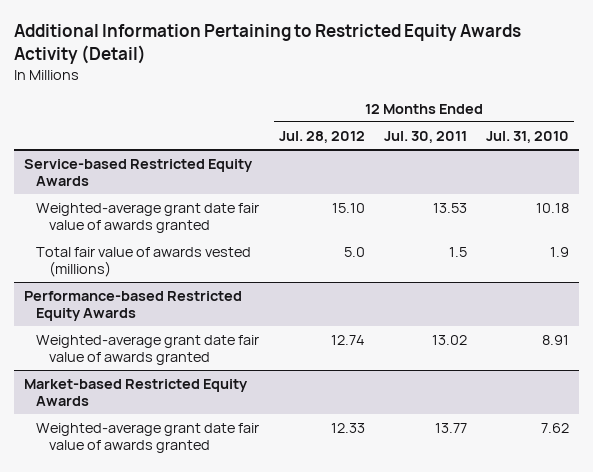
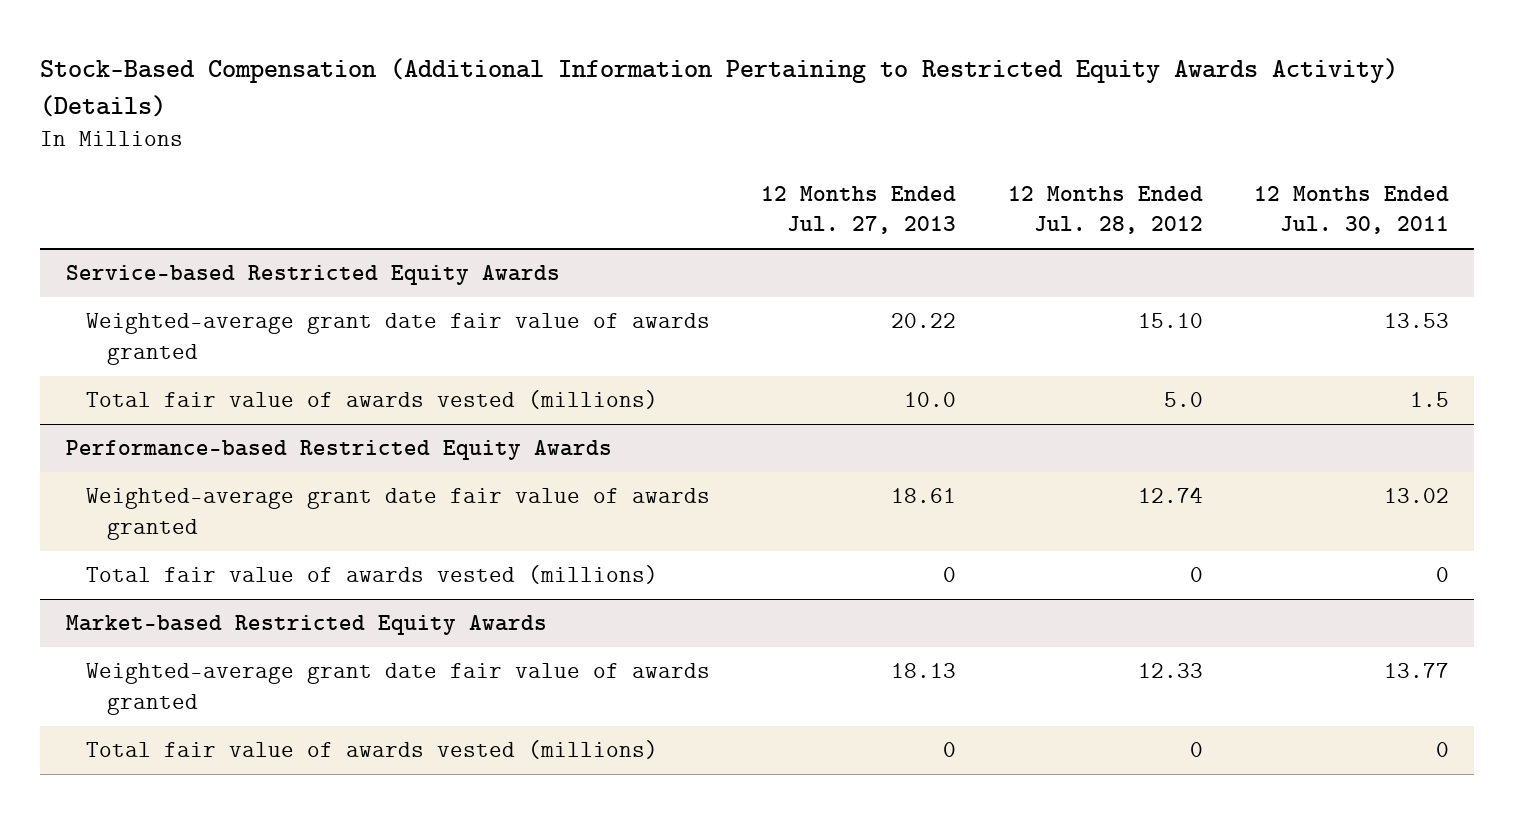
- Additional Information Pertaining to Restricted Equity Awards Activity (Detail)
+ Stock-Based Compensation (Additional Information Pertaining to Restricted Equity Awards Activity) (Details)
- | 12 Months Ended Jul. 28, 2012 | 12 Months Ended Jul. 30, 2011 | 12 Months Ended Jul. 31, 2010
+ | 12 Months Ended Jul. 27, 2013 | 12 Months Ended Jul. 28, 2012 | 12 Months Ended Jul. 30, 2011
@ Performance-based Restricted Equity Awards
+ Total fair value of awards vested (millions) | 0 | 0 | 0
@ Market-based Restricted Equity Awards
+ Total fair value of awards vested (millions) | 0 | 0 | 0

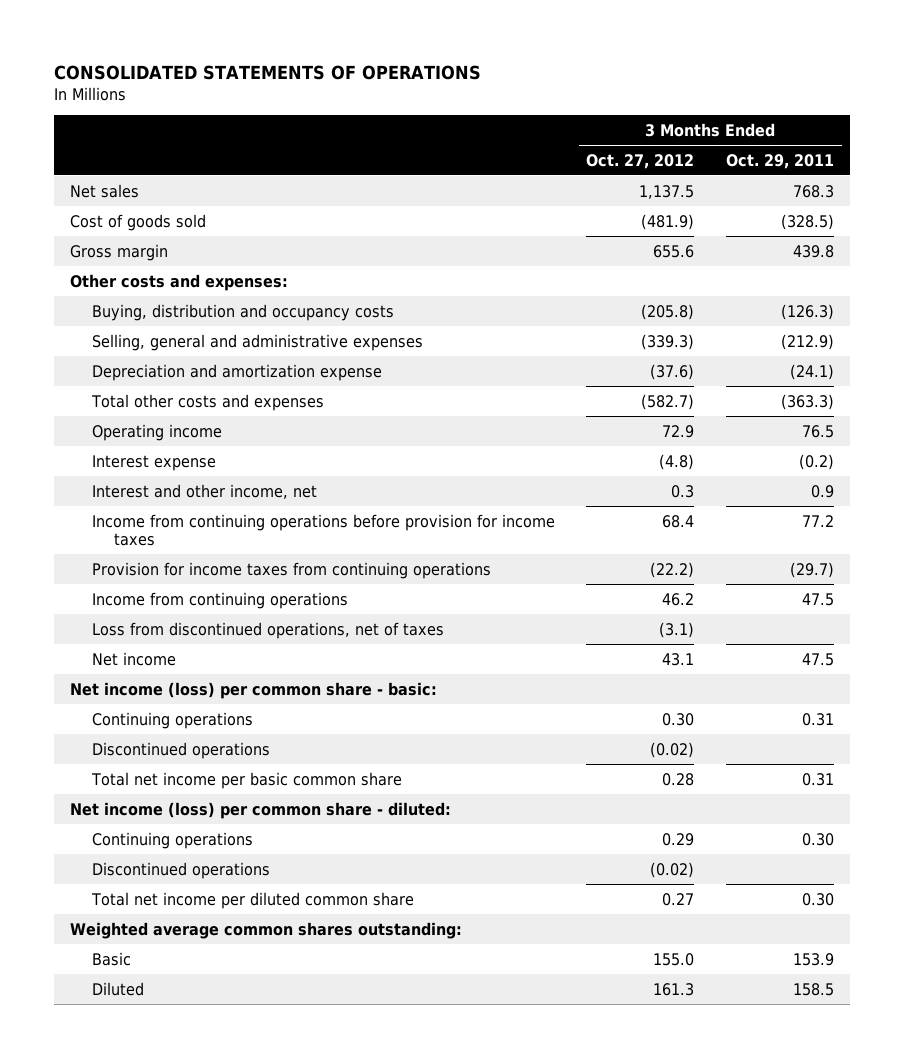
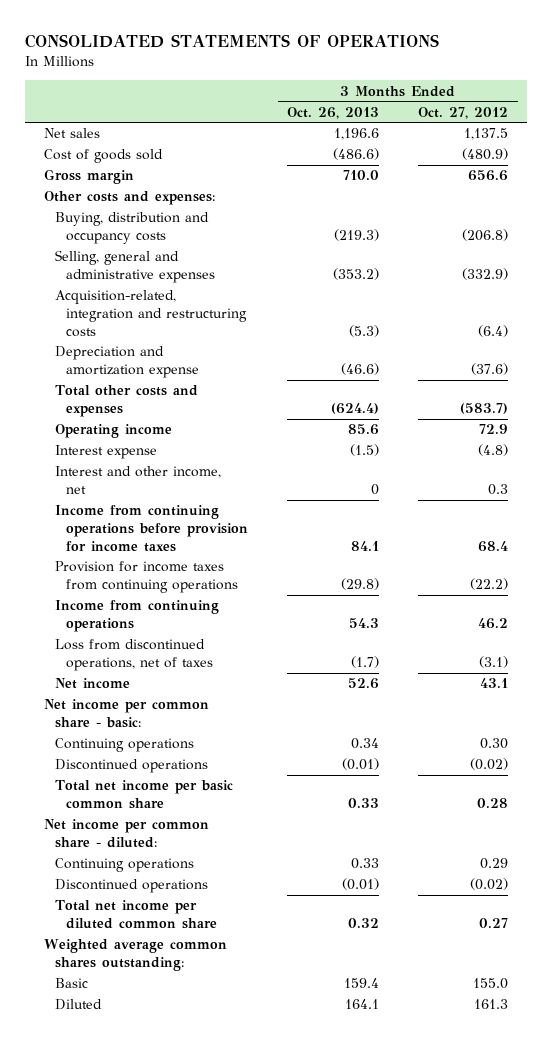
- | 3 Months Ended Oct. 27, 2012 | 3 Months Ended Oct. 29, 2011
+ | 3 Months Ended Oct. 26, 2013 | 3 Months Ended Oct. 27, 2012
- Cost of goods sold | (481.9) | (328.5)
- Gross margin | 655.6 | 439.8
+ Cost of goods sold | (486.6) | (480.9)
+ Gross margin | 710.0 | 656.6
- Buying, distribution and occupancy costs | (205.8) | (126.3)
- Selling, general and administrative expenses | (339.3) | (212.9)
+ Buying, distribution and occupancy costs | (219.3) | (206.8)
+ Selling, general and administrative expenses | (353.2) | (332.9)
+ Acquisition-related, integration and restructuring costs | (5.3) | (6.4)
- Total other costs and expenses | (582.7) | (363.3)
+ Total other costs and expenses | (624.4) | (583.7)
- Net income (loss) per common share - basic:
+ Net income per common share - basic:
- Net income (loss) per common share - diluted:
+ Net income per common share - diluted:

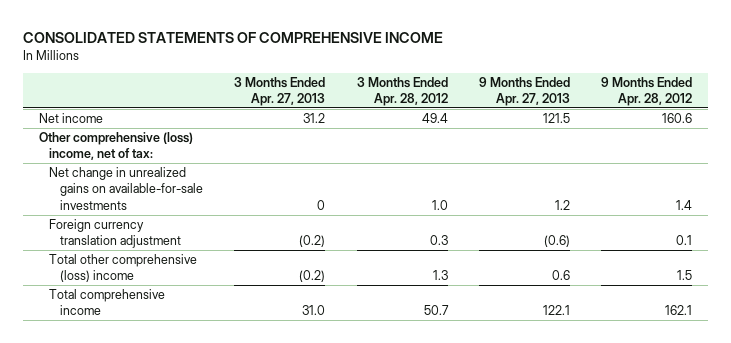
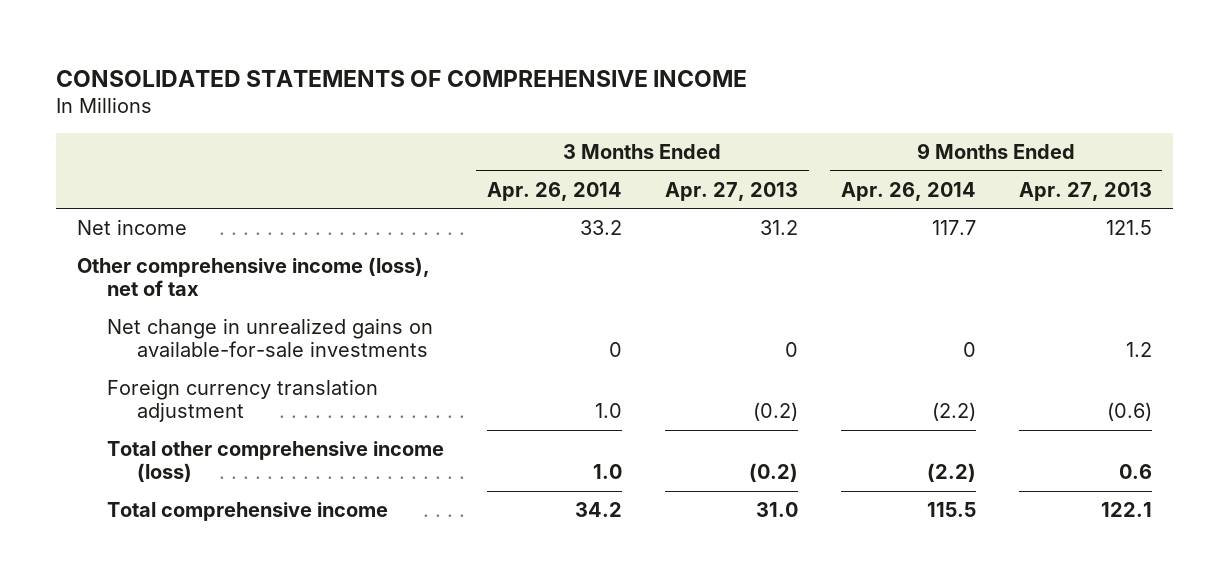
- | 3 Months Ended Apr. 27, 2013 | 3 Months Ended Apr. 28, 2012 | 9 Months Ended Apr. 27, 2013 | 9 Months Ended Apr. 28, 2012
+ | 3 Months Ended Apr. 26, 2014 | 3 Months Ended Apr. 27, 2013 | 9 Months Ended Apr. 26, 2014 | 9 Months Ended Apr. 27, 2013
- Other comprehensive (loss) income, net of tax:
+ Other comprehensive income (loss), net of tax
- Total other comprehensive (loss) income | (0.2) | 1.3 | 0.6 | 1.5
+ Total other comprehensive income (loss) | 1.0 | (0.2) | (2.2) | 0.6

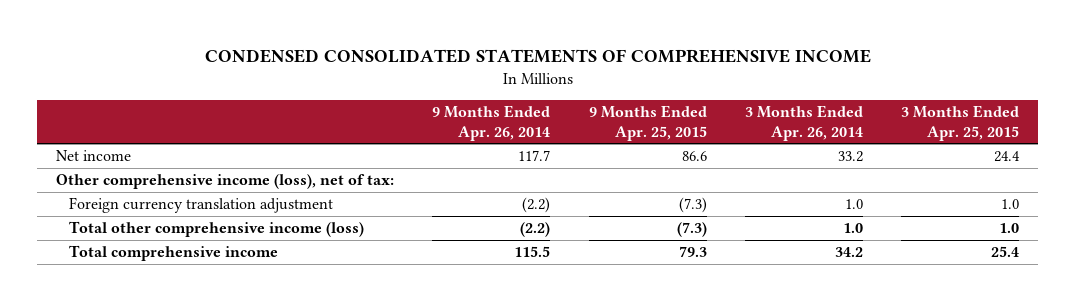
- CONSOLIDATED STATEMENTS OF COMPREHENSIVE INCOME
+ CONDENSED CONSOLIDATED STATEMENTS OF COMPREHENSIVE INCOME
- | 3 Months Ended Apr. 26, 2014 | 3 Months Ended Apr. 27, 2013 | 9 Months Ended Apr. 26, 2014 | 9 Months Ended Apr. 27, 2013
+ | 9 Months Ended Apr. 26, 2014 | 9 Months Ended Apr. 25, 2015 | 3 Months Ended Apr. 26, 2014 | 3 Months Ended Apr. 25, 2015
- Other comprehensive income (loss), net of tax
- Net change in unrealized gains on available-for-sale investments | 0 | 0 | 0 | 1.2
+ Other comprehensive income (loss), net of tax:

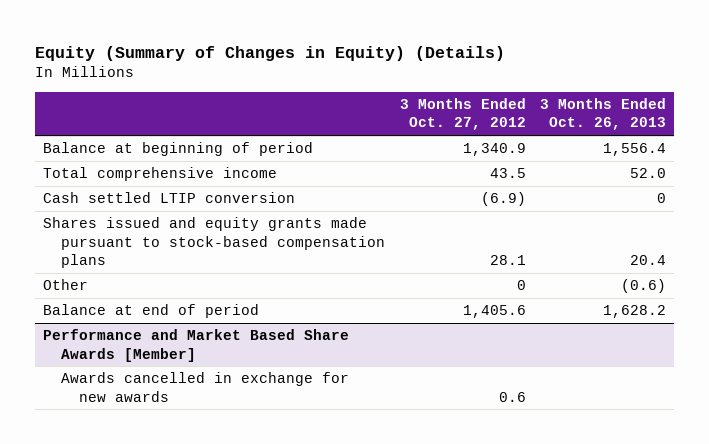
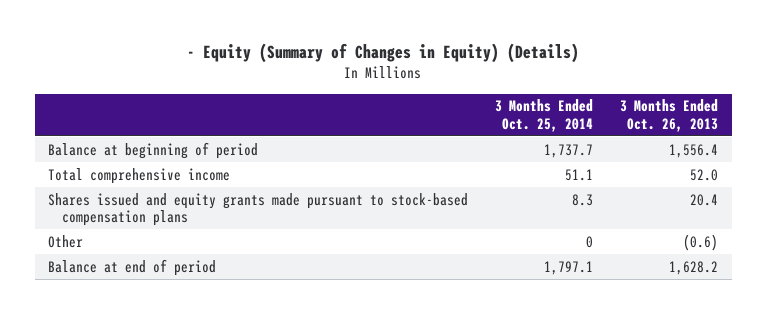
- Equity (Summary of Changes in Equity) (Details)
+ - Equity (Summary of Changes in Equity) (Details)
- | 3 Months Ended Oct. 27, 2012 | 3 Months Ended Oct. 26, 2013
+ | 3 Months Ended Oct. 25, 2014 | 3 Months Ended Oct. 26, 2013
- Cash settled LTIP conversion | (6.9) | 0
- Performance and Market Based Share Awards [Member]
- Awards cancelled in exchange for new awards | 0.6 |

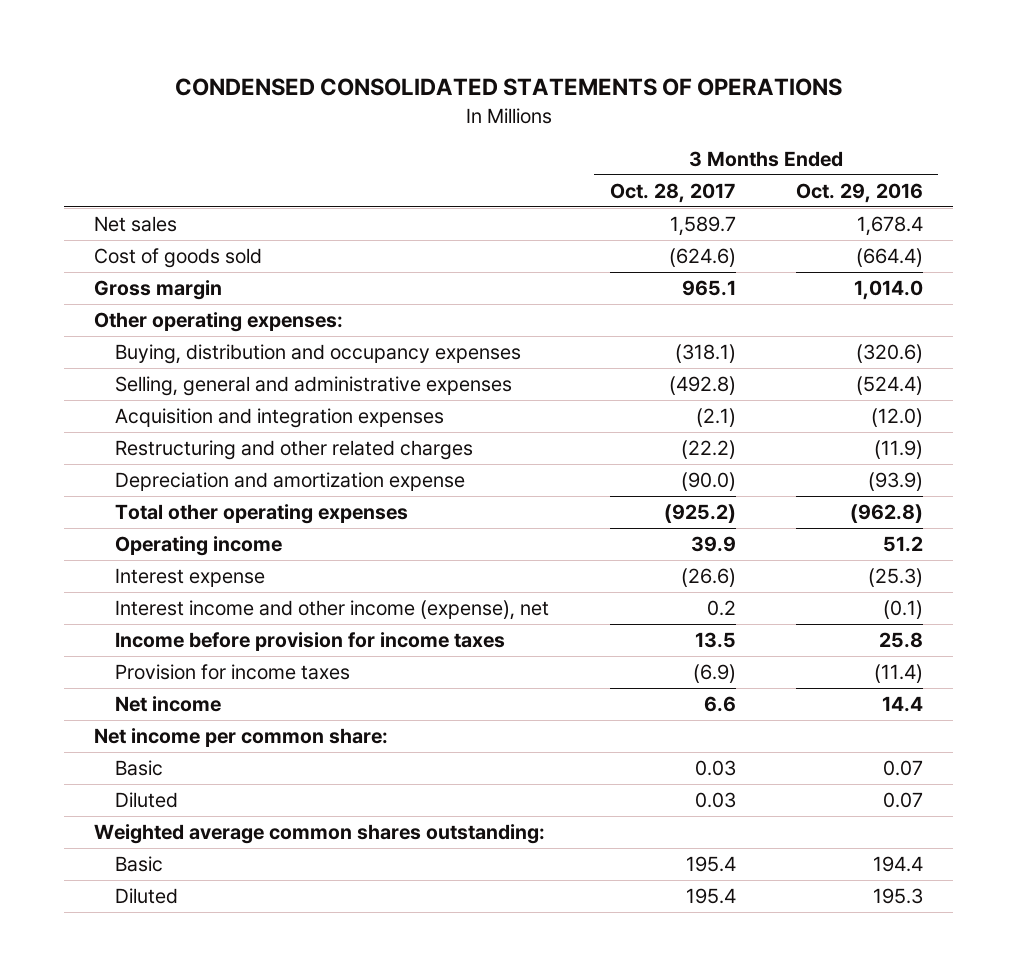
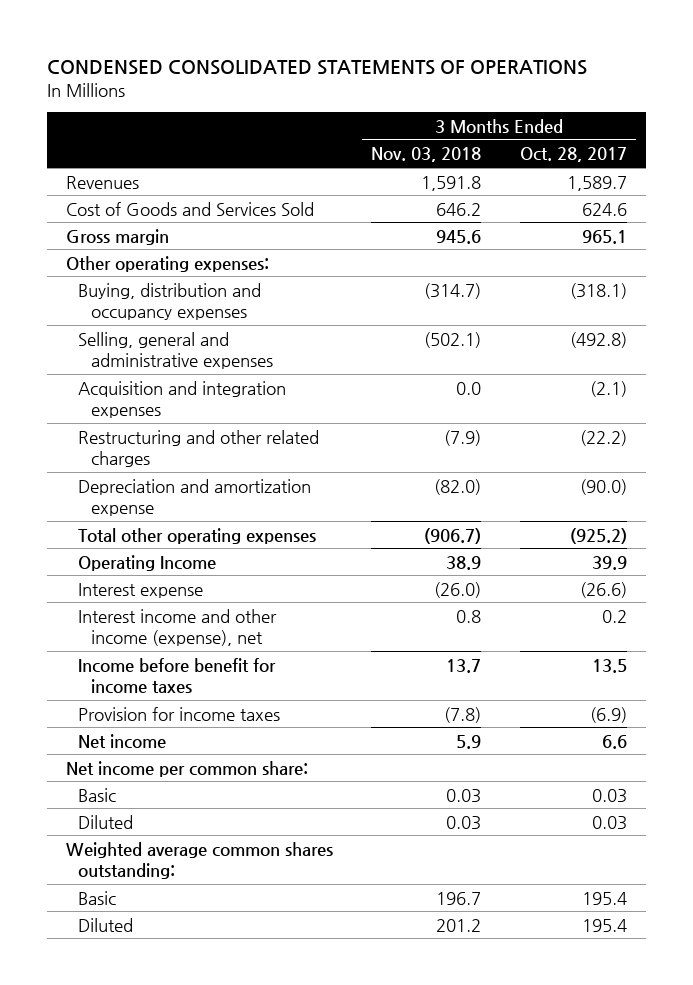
- | 3 Months Ended Oct. 28, 2017 | 3 Months Ended Oct. 29, 2016
+ | 3 Months Ended Nov. 03, 2018 | 3 Months Ended Oct. 28, 2017
- Net sales | 1,589.7 | 1,678.4
- Cost of goods sold | (624.6) | (664.4)
+ Revenues | 1,591.8 | 1,589.7
+ Cost of Goods and Services Sold | 646.2 | 624.6
- Operating income | 39.9 | 51.2
+ Operating Income | 38.9 | 39.9
- Income before provision for income taxes | 13.5 | 25.8
+ Income before benefit for income taxes | 13.7 | 13.5

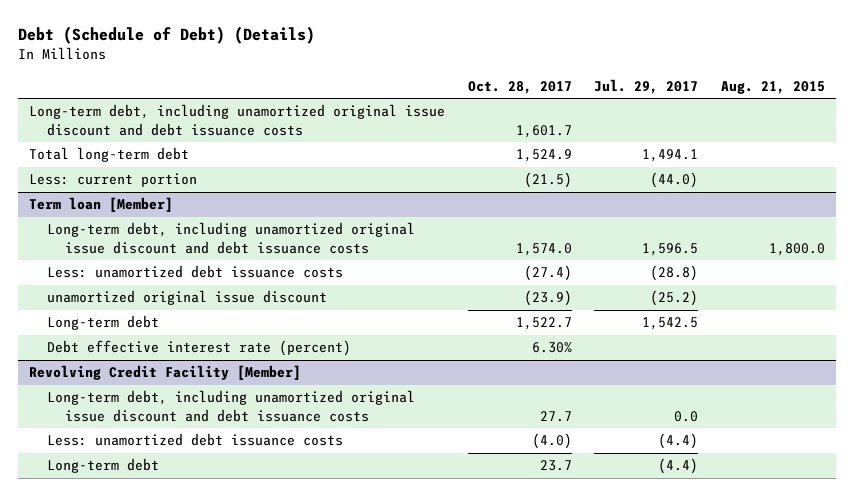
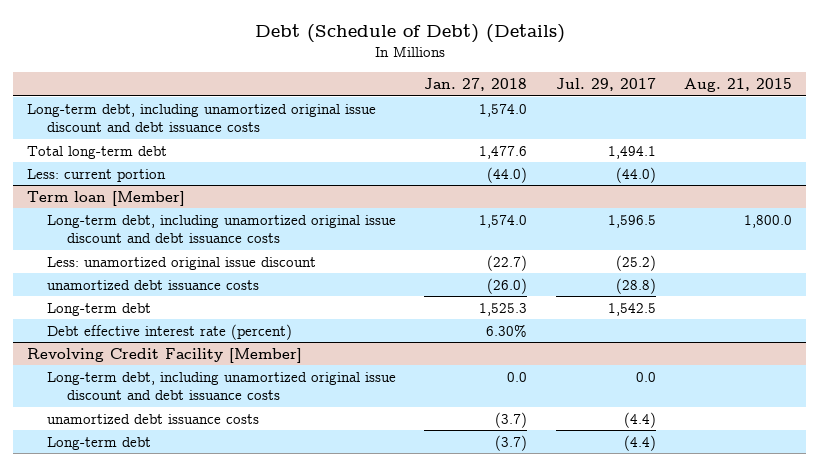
- | Oct. 28, 2017 | Jul. 29, 2017 | Aug. 21, 2015
+ | Jan. 27, 2018 | Jul. 29, 2017 | Aug. 21, 2015
@ Term loan [Member]
- Less: unamortized debt issuance costs | (27.4) | (28.8) |
- unamortized original issue discount | (23.9) | (25.2) |
+ Less: unamortized original issue discount | (22.7) | (25.2) |
+ unamortized debt issuance costs | (26.0) | (28.8) |
@ Revolving Credit Facility [Member]
- Less: unamortized debt issuance costs | (4.0) | (4.4) |
+ unamortized debt issuance costs | (3.7) | (4.4) |

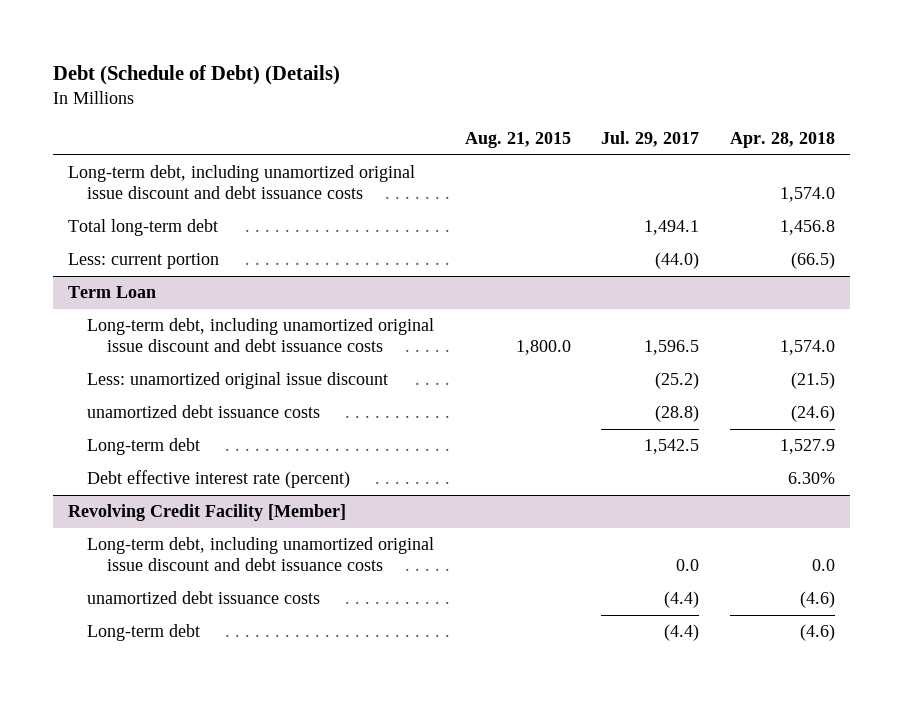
- | Jan. 27, 2018 | Jul. 29, 2017 | Aug. 21, 2015
+ | Aug. 21, 2015 | Jul. 29, 2017 | Apr. 28, 2018
- Term loan [Member]
+ Term Loan

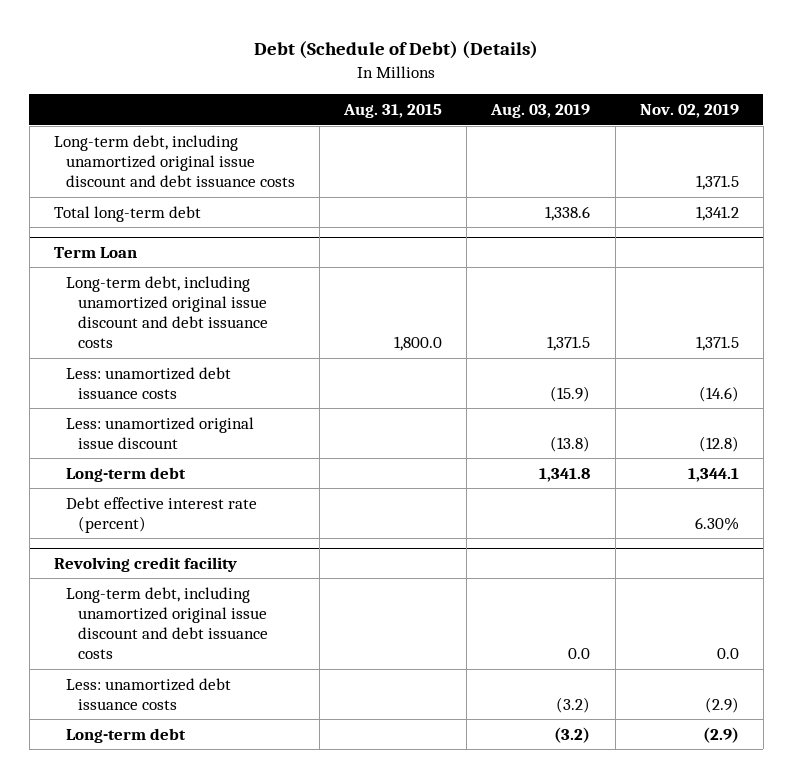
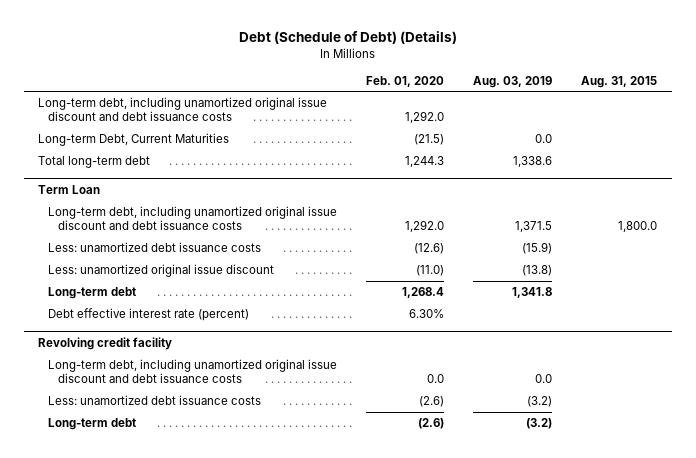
- | Aug. 31, 2015 | Aug. 03, 2019 | Nov. 02, 2019
+ | Feb. 01, 2020 | Aug. 03, 2019 | Aug. 31, 2015
+ Long-term Debt, Current Maturities | (21.5) | 0.0 |

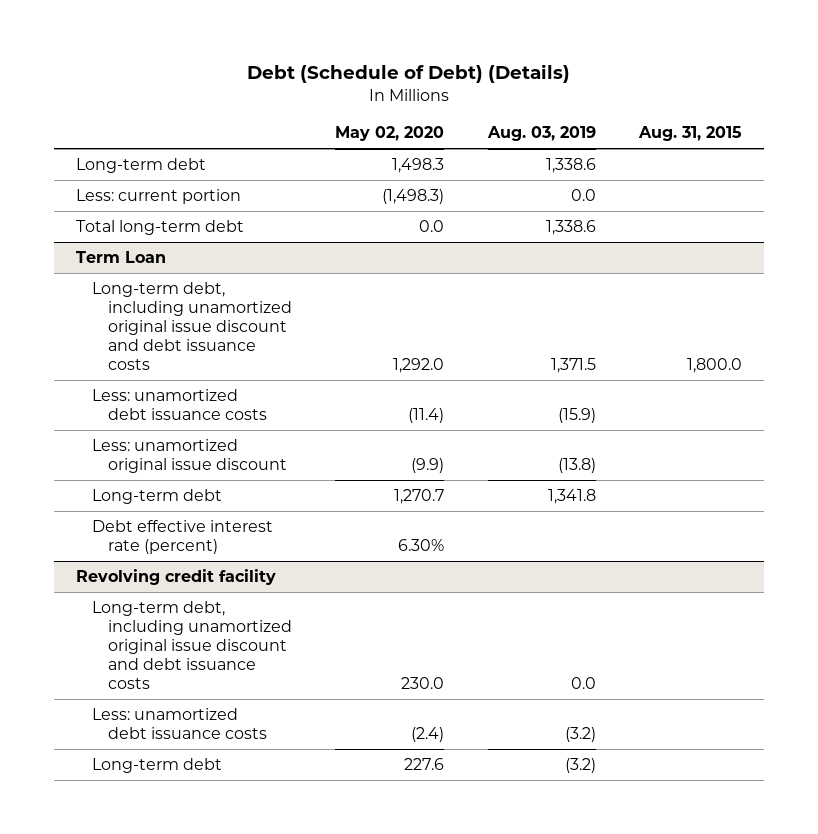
- | Feb. 01, 2020 | Aug. 03, 2019 | Aug. 31, 2015
+ | May 02, 2020 | Aug. 03, 2019 | Aug. 31, 2015
- Long-term debt, including unamortized original issue discount and debt issuance costs | 1,292.0 | |
- Long-term Debt, Current Maturities | (21.5) | 0.0 |
+ Long-term debt | 1,498.3 | 1,338.6 |
+ Less: current portion | (1,498.3) | 0.0 |

